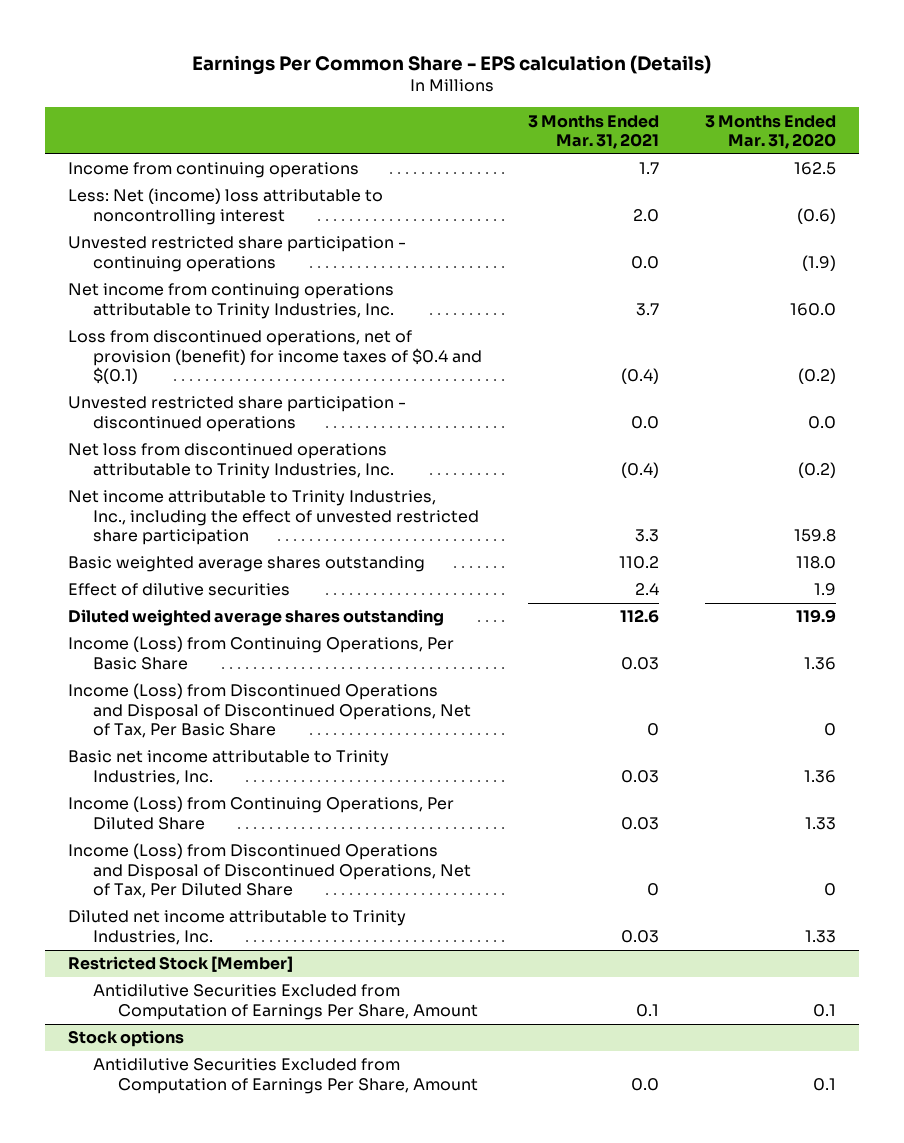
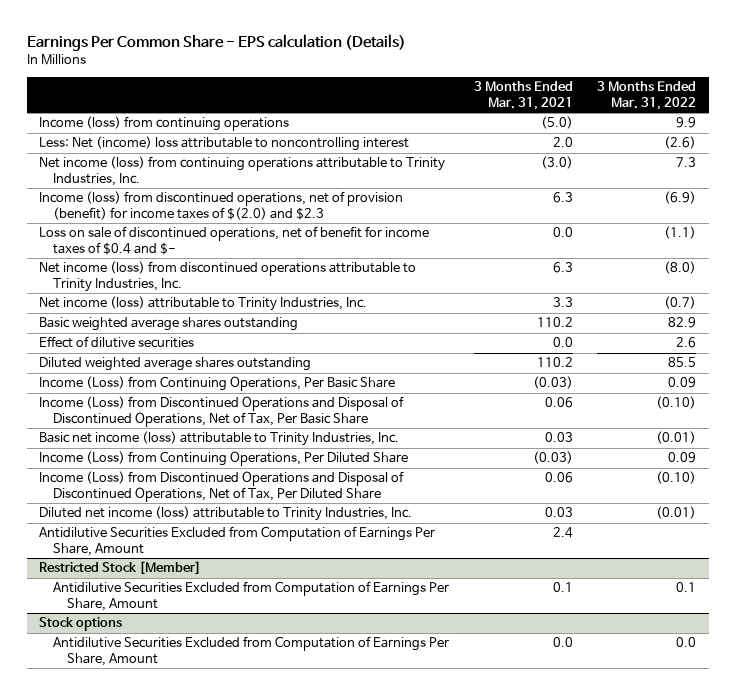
- | 3 Months Ended Mar. 31, 2021 | 3 Months Ended Mar. 31, 2020
+ | 3 Months Ended Mar. 31, 2021 | 3 Months Ended Mar. 31, 2022
- Income from continuing operations | 1.7 | 162.5
+ Income (loss) from continuing operations | (5.0) | 9.9
- Unvested restricted share participation - continuing operations | 0.0 | (1.9)
- Net income from continuing operations attributable to Trinity Industries, Inc. | 3.7 | 160.0
- Loss from discontinued operations, net of provision (benefit) for income taxes of $0.4 and $(0.1) | (0.4) | (0.2)
- Unvested restricted share participation - discontinued operations | 0.0 | 0.0
- Net loss from discontinued operations attributable to Trinity Industries, Inc. | (0.4) | (0.2)
- Net income attributable to Trinity Industries, Inc., including the effect of unvested restricted share participation | 3.3 | 159.8
+ Net income (loss) from continuing operations attributable to Trinity Industries, Inc. | (3.0) | 7.3
+ Income (loss) from discontinued operations, net of provision (benefit) for income taxes of $(2.0) and $2.3 | 6.3 | (6.9)
+ Loss on sale of discontinued operations, net of benefit for income taxes of $0.4 and $- | 0.0 | (1.1)
+ Net income (loss) from discontinued operations attributable to Trinity Industries, Inc. | 6.3 | (8.0)
+ Net income (loss) attributable to Trinity Industries, Inc. | 3.3 | (0.7)
- Effect of dilutive securities | 2.4 | 1.9
- Diluted weighted average shares outstanding | 112.6 | 119.9
- Income (Loss) from Continuing Operations, Per Basic Share | 0.03 | 1.36
- Income (Loss) from Discontinued Operations and Disposal of Discontinued Operations, Net of Tax, Per Basic Share | 0 | 0
- Basic net income attributable to Trinity Industries, Inc. | 0.03 | 1.36
- Income (Loss) from Continuing Operations, Per Diluted Share | 0.03 | 1.33
- Income (Loss) from Discontinued Operations and Disposal of Discontinued Operations, Net of Tax, Per Diluted Share | 0 | 0
- Diluted net income attributable to Trinity Industries, Inc. | 0.03 | 1.33
+ Effect of dilutive securities | 0.0 | 2.6
+ Diluted weighted average shares outstanding | 110.2 | 85.5
+ Income (Loss) from Continuing Operations, Per Basic Share | (0.03) | 0.09
+ Income (Loss) from Discontinued Operations and Disposal of Discontinued Operations, Net of Tax, Per Basic Share | 0.06 | (0.10)
+ Basic net income (loss) attributable to Trinity Industries, Inc. | 0.03 | (0.01)
+ Income (Loss) from Continuing Operations, Per Diluted Share | (0.03) | 0.09
+ Income (Loss) from Discontinued Operations and Disposal of Discontinued Operations, Net of Tax, Per Diluted Share | 0.06 | (0.10)
+ Diluted net income (loss) attributable to Trinity Industries, Inc. | 0.03 | (0.01)
+ Antidilutive Securities Excluded from Computation of Earnings Per Share, Amount | 2.4 |

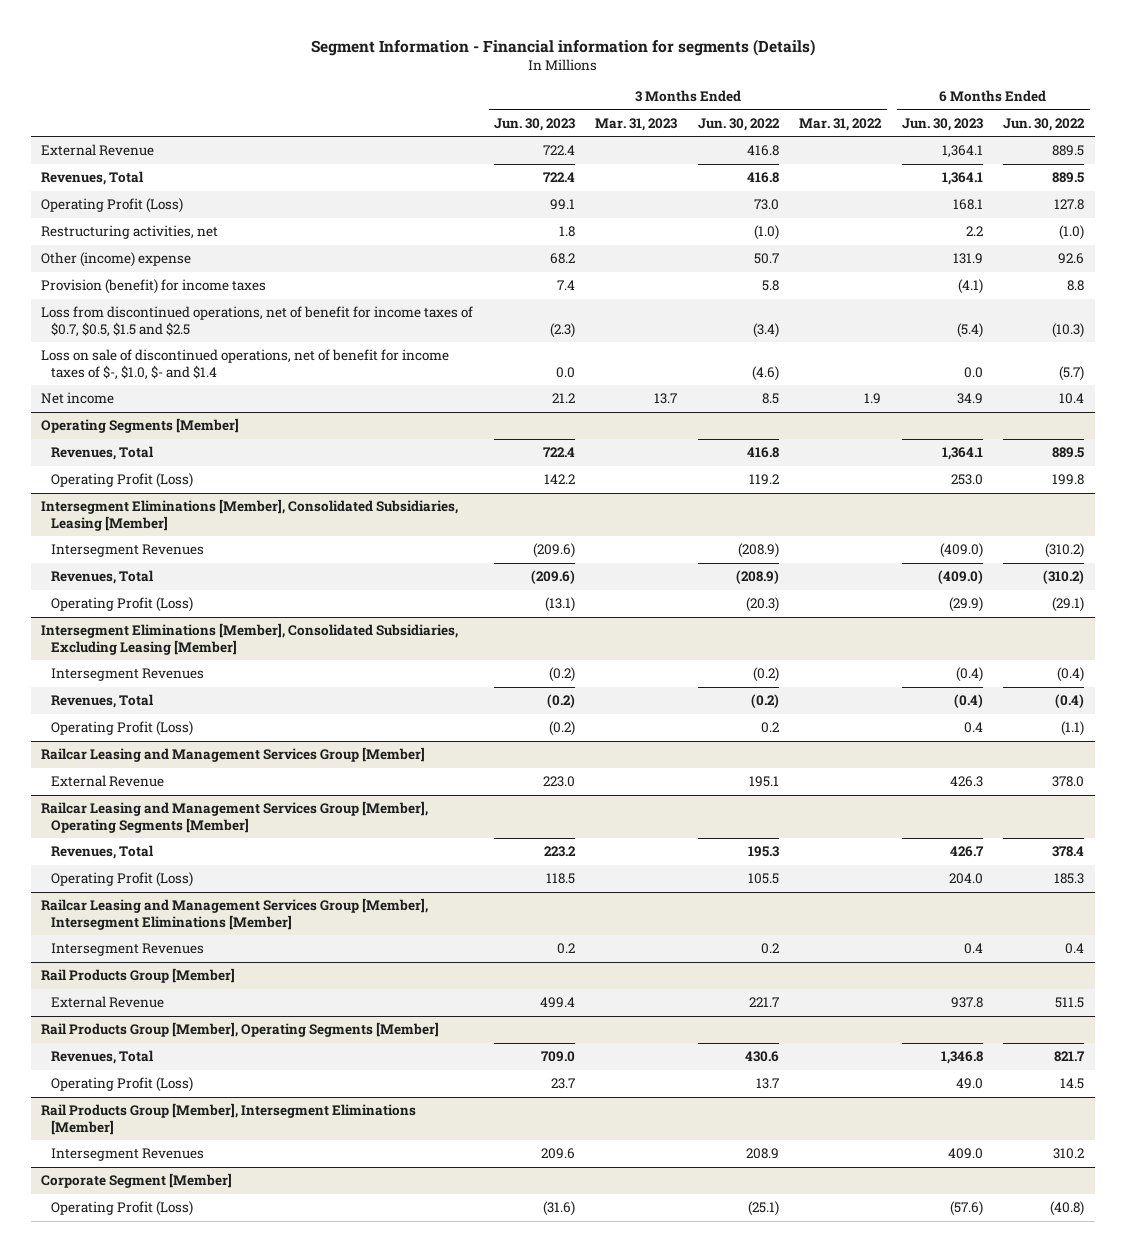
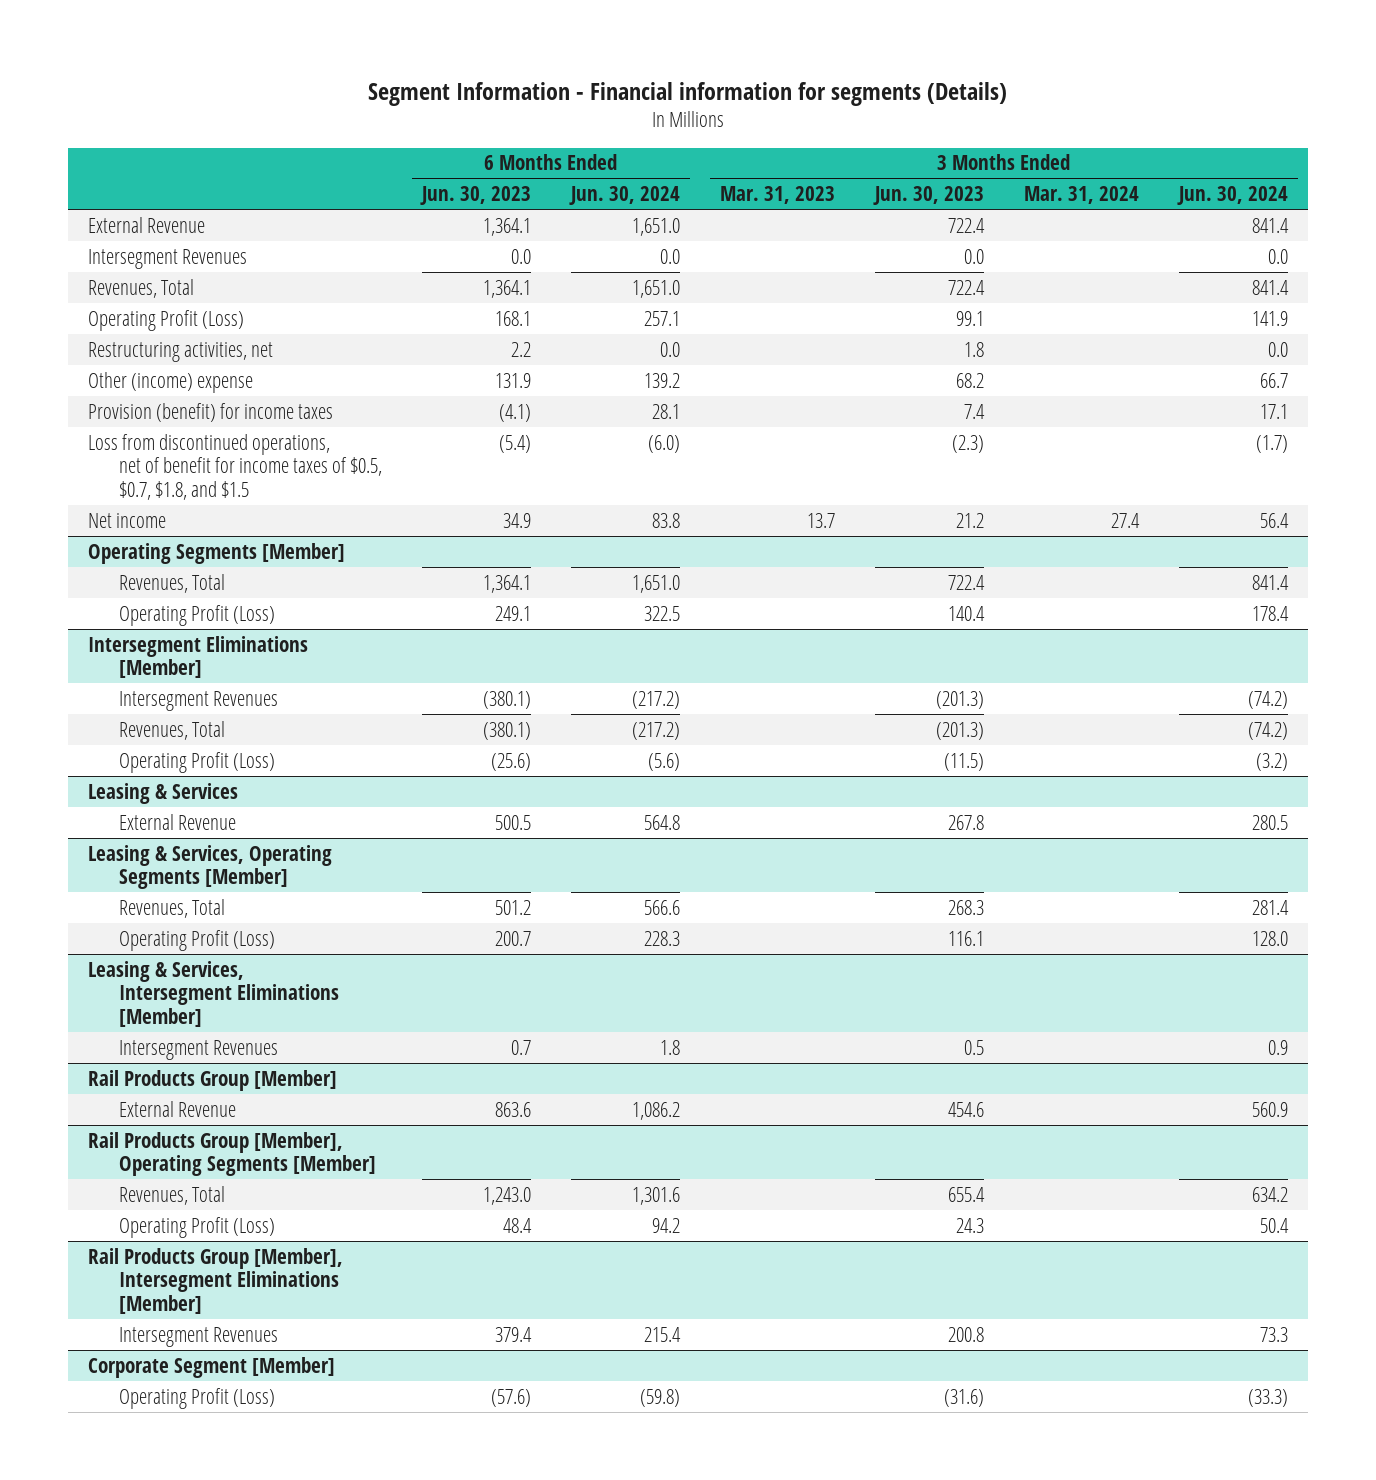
- | 3 Months Ended Jun. 30, 2023 | 3 Months Ended Mar. 31, 2023 | 3 Months Ended Jun. 30, 2022 | 3 Months Ended Mar. 31, 2022 | 6 Months Ended Jun. 30, 2023 | 6 Months Ended Jun. 30, 2022
+ | 6 Months Ended Jun. 30, 2023 | 6 Months Ended Jun. 30, 2024 | 3 Months Ended Mar. 31, 2023 | 3 Months Ended Jun. 30, 2023 | 3 Months Ended Mar. 31, 2024 | 3 Months Ended Jun. 30, 2024
+ Intersegment Revenues | 0.0 | 0.0 | | 0.0 | | 0.0
- Loss from discontinued operations, net of benefit for income taxes of $0.7, $0.5, $1.5 and $2.5 | (2.3) | | (3.4) | | (5.4) | (10.3)
- Loss on sale of discontinued operations, net of benefit for income taxes of $-, $1.0, $- and $1.4 | 0.0 | | (4.6) | | 0.0 | (5.7)
+ Loss from discontinued operations, net of benefit for income taxes of $0.5, $0.7, $1.8, and $1.5 | (5.4) | (6.0) | | (2.3) | | (1.7)
@ Operating Segments [Member]
- Operating Profit (Loss) | 142.2 | | 119.2 | | 253.0 | 199.8
- Intersegment Eliminations [Member], Consolidated Subsidiaries, Leasing [Member]
- Intersegment Revenues | (209.6) | | (208.9) | | (409.0) | (310.2)
- Revenues, Total | (209.6) | | (208.9) | | (409.0) | (310.2)
- Operating Profit (Loss) | (13.1) | | (20.3) | | (29.9) | (29.1)
- Intersegment Eliminations [Member], Consolidated Subsidiaries, Excluding Leasing [Member]
- Intersegment Revenues | (0.2) | | (0.2) | | (0.4) | (0.4)
- Revenues, Total | (0.2) | | (0.2) | | (0.4) | (0.4)
- Operating Profit (Loss) | (0.2) | | 0.2 | | 0.4 | (1.1)
- Railcar Leasing and Management Services Group [Member]
- External Revenue | 223.0 | | 195.1 | | 426.3 | 378.0
- Railcar Leasing and Management Services Group [Member], Operating Segments [Member]
- Revenues, Total | 223.2 | | 195.3 | | 426.7 | 378.4
- Operating Profit (Loss) | 118.5 | | 105.5 | | 204.0 | 185.3
- Railcar Leasing and Management Services Group [Member], Intersegment Eliminations [Member]
- Intersegment Revenues | 0.2 | | 0.2 | | 0.4 | 0.4
@ Operating Segments [Member]
+ Operating Profit (Loss) | 249.1 | 322.5 | | 140.4 | | 178.4
+ Intersegment Eliminations [Member]
+ Intersegment Revenues | (380.1) | (217.2) | | (201.3) | | (74.2)
+ Revenues, Total | (380.1) | (217.2) | | (201.3) | | (74.2)
+ Operating Profit (Loss) | (25.6) | (5.6) | | (11.5) | | (3.2)
+ Leasing & Services
+ External Revenue | 500.5 | 564.8 | | 267.8 | | 280.5
+ Leasing & Services, Operating Segments [Member]
+ Revenues, Total | 501.2 | 566.6 | | 268.3 | | 281.4
+ Operating Profit (Loss) | 200.7 | 228.3 | | 116.1 | | 128.0
+ Leasing & Services, Intersegment Eliminations [Member]
+ Intersegment Revenues | 0.7 | 1.8 | | 0.5 | | 0.9
@ Rail Products Group [Member]
- External Revenue | 499.4 | | 221.7 | | 937.8 | 511.5
+ External Revenue | 863.6 | 1,086.2 | | 454.6 | | 560.9
@ Rail Products Group [Member], Operating Segments [Member]
- Revenues, Total | 709.0 | | 430.6 | | 1,346.8 | 821.7
- Operating Profit (Loss) | 23.7 | | 13.7 | | 49.0 | 14.5
+ Revenues, Total | 1,243.0 | 1,301.6 | | 655.4 | | 634.2
+ Operating Profit (Loss) | 48.4 | 94.2 | | 24.3 | | 50.4
@ Rail Products Group [Member], Intersegment Eliminations [Member]
- Intersegment Revenues | 209.6 | | 208.9 | | 409.0 | 310.2
+ Intersegment Revenues | 379.4 | 215.4 | | 200.8 | | 73.3

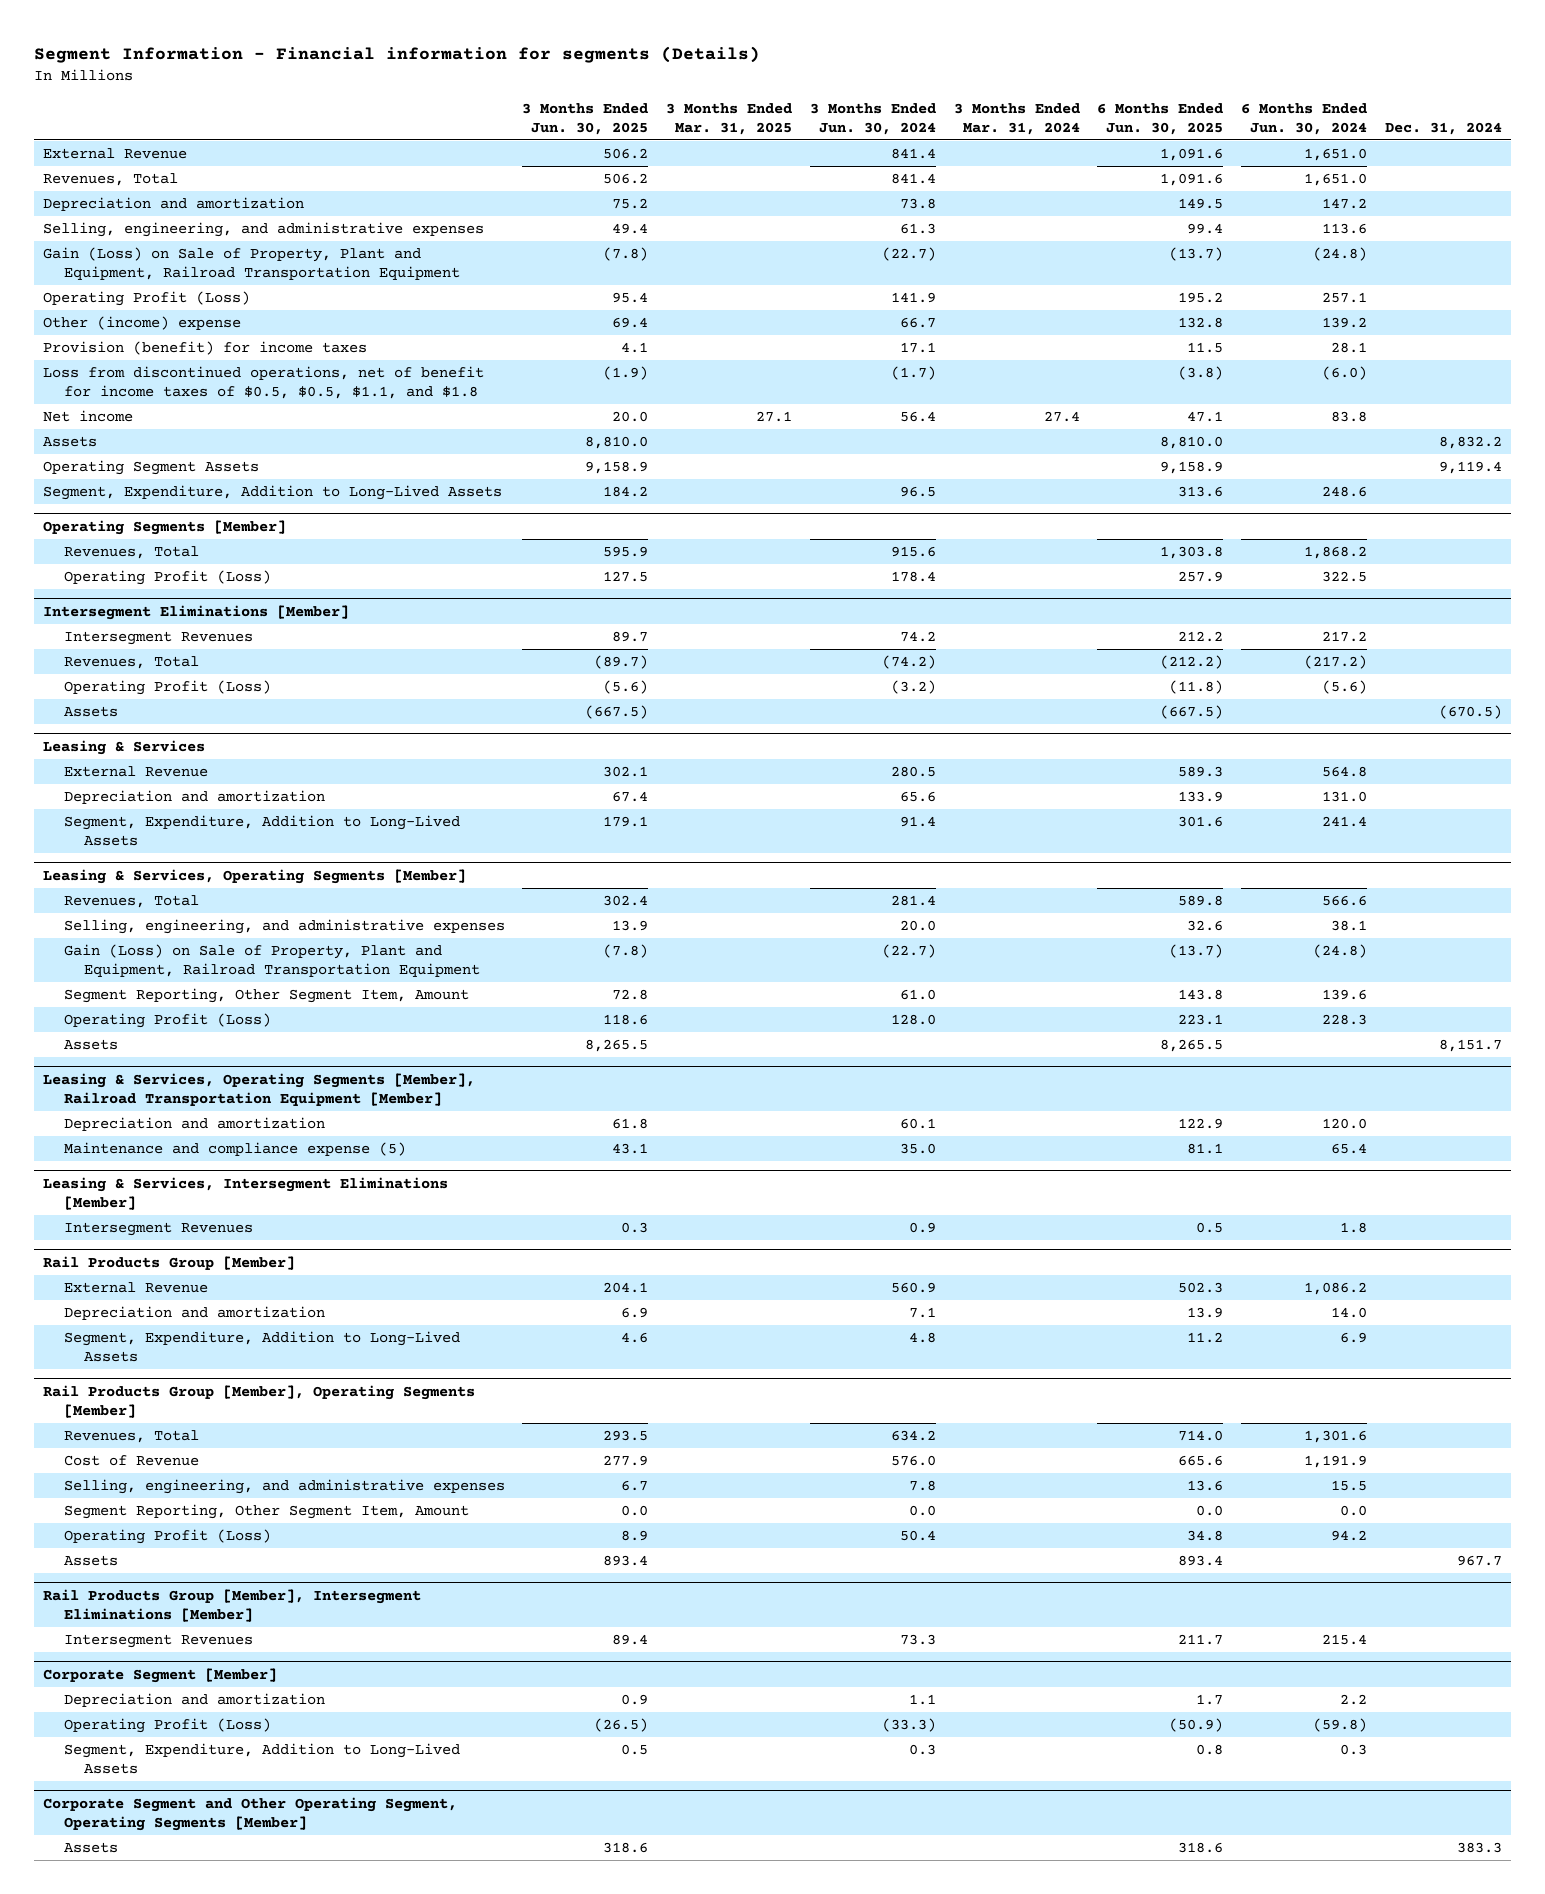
- | 6 Months Ended Jun. 30, 2023 | 6 Months Ended Jun. 30, 2024 | 3 Months Ended Mar. 31, 2023 | 3 Months Ended Jun. 30, 2023 | 3 Months Ended Mar. 31, 2024 | 3 Months Ended Jun. 30, 2024
+ | 3 Months Ended Jun. 30, 2025 | 3 Months Ended Mar. 31, 2025 | 3 Months Ended Jun. 30, 2024 | 3 Months Ended Mar. 31, 2024 | 6 Months Ended Jun. 30, 2025 | 6 Months Ended Jun. 30, 2024 | Dec. 31, 2024
- Intersegment Revenues | 0.0 | 0.0 | | 0.0 | | 0.0
+ Depreciation and amortization | 75.2 | | 73.8 | | 149.5 | 147.2 |
+ Selling, engineering, and administrative expenses | 49.4 | | 61.3 | | 99.4 | 113.6 |
+ Gain (Loss) on Sale of Property, Plant and Equipment, Railroad Transportation Equipment | (7.8) | | (22.7) | | (13.7) | (24.8) |
- Restructuring activities, net | 2.2 | 0.0 | | 1.8 | | 0.0
- Loss from discontinued operations, net of benefit for income taxes of $0.5, $0.7, $1.8, and $1.5 | (5.4) | (6.0) | | (2.3) | | (1.7)
+ Loss from discontinued operations, net of benefit for income taxes of $0.5, $0.5, $1.1, and $1.8 | (1.9) | | (1.7) | | (3.8) | (6.0) |
+ Assets | 8,810.0 | | | | 8,810.0 | | 8,832.2
+ Operating Segment Assets | 9,158.9 | | | | 9,158.9 | | 9,119.4
+ Segment, Expenditure, Addition to Long-Lived Assets | 184.2 | | 96.5 | | 313.6 | 248.6 |
@ Operating Segments [Member]
- Revenues, Total | 1,364.1 | 1,651.0 | | 722.4 | | 841.4
+ Revenues, Total | 595.9 | | 915.6 | | 1,303.8 | 1,868.2 |
@ Intersegment Eliminations [Member]
- Intersegment Revenues | (380.1) | (217.2) | | (201.3) | | (74.2)
+ Intersegment Revenues | 89.7 | | 74.2 | | 212.2 | 217.2 |
+ Assets | (667.5) | | | | (667.5) | | (670.5)
@ Leasing & Services
+ Depreciation and amortization | 67.4 | | 65.6 | | 133.9 | 131.0 |
+ Segment, Expenditure, Addition to Long-Lived Assets | 179.1 | | 91.4 | | 301.6 | 241.4 |
@ Leasing & Services, Operating Segments [Member]
+ Selling, engineering, and administrative expenses | 13.9 | | 20.0 | | 32.6 | 38.1 |
+ Gain (Loss) on Sale of Property, Plant and Equipment, Railroad Transportation Equipment | (7.8) | | (22.7) | | (13.7) | (24.8) |
+ Segment Reporting, Other Segment Item, Amount | 72.8 | | 61.0 | | 143.8 | 139.6 |
+ Assets | 8,265.5 | | | | 8,265.5 | | 8,151.7
+ Leasing & Services, Operating Segments [Member], Railroad Transportation Equipment [Member]
+ Depreciation and amortization | 61.8 | | 60.1 | | 122.9 | 120.0 |
+ Maintenance and compliance expense (5) | 43.1 | | 35.0 | | 81.1 | 65.4 |
@ Rail Products Group [Member]
+ Depreciation and amortization | 6.9 | | 7.1 | | 13.9 | 14.0 |
+ Segment, Expenditure, Addition to Long-Lived Assets | 4.6 | | 4.8 | | 11.2 | 6.9 |
@ Rail Products Group [Member], Operating Segments [Member]
+ Cost of Revenue | 277.9 | | 576.0 | | 665.6 | 1,191.9 |
+ Selling, engineering, and administrative expenses | 6.7 | | 7.8 | | 13.6 | 15.5 |
+ Segment Reporting, Other Segment Item, Amount | 0.0 | | 0.0 | | 0.0 | 0.0 |
+ Assets | 893.4 | | | | 893.4 | | 967.7
@ Corporate Segment [Member]
+ Depreciation and amortization | 0.9 | | 1.1 | | 1.7 | 2.2 |
+ Segment, Expenditure, Addition to Long-Lived Assets | 0.5 | | 0.3 | | 0.8 | 0.3 |
+ Corporate Segment and Other Operating Segment, Operating Segments [Member]
+ Assets | 318.6 | | | | 318.6 | | 383.3

